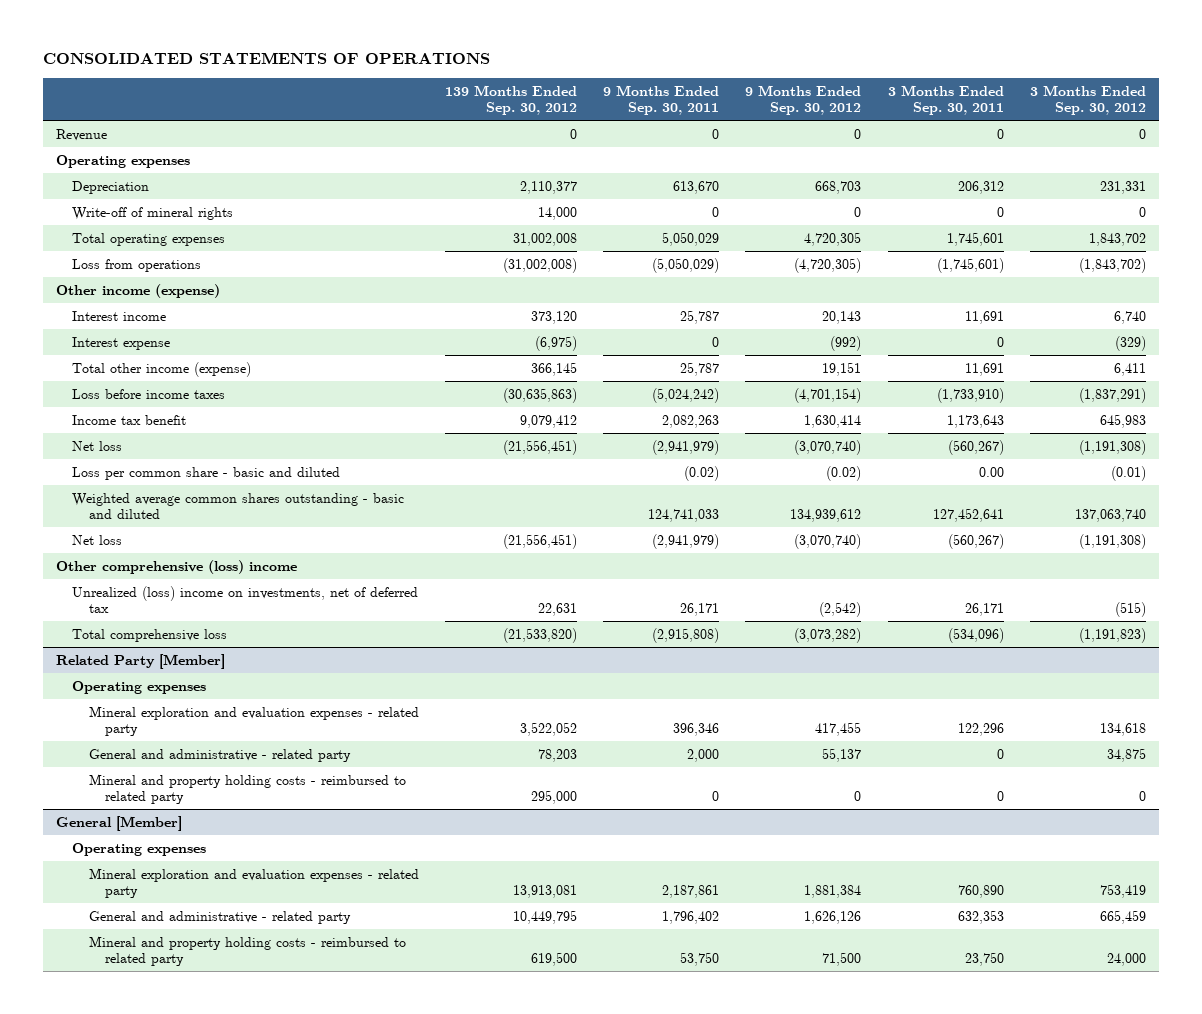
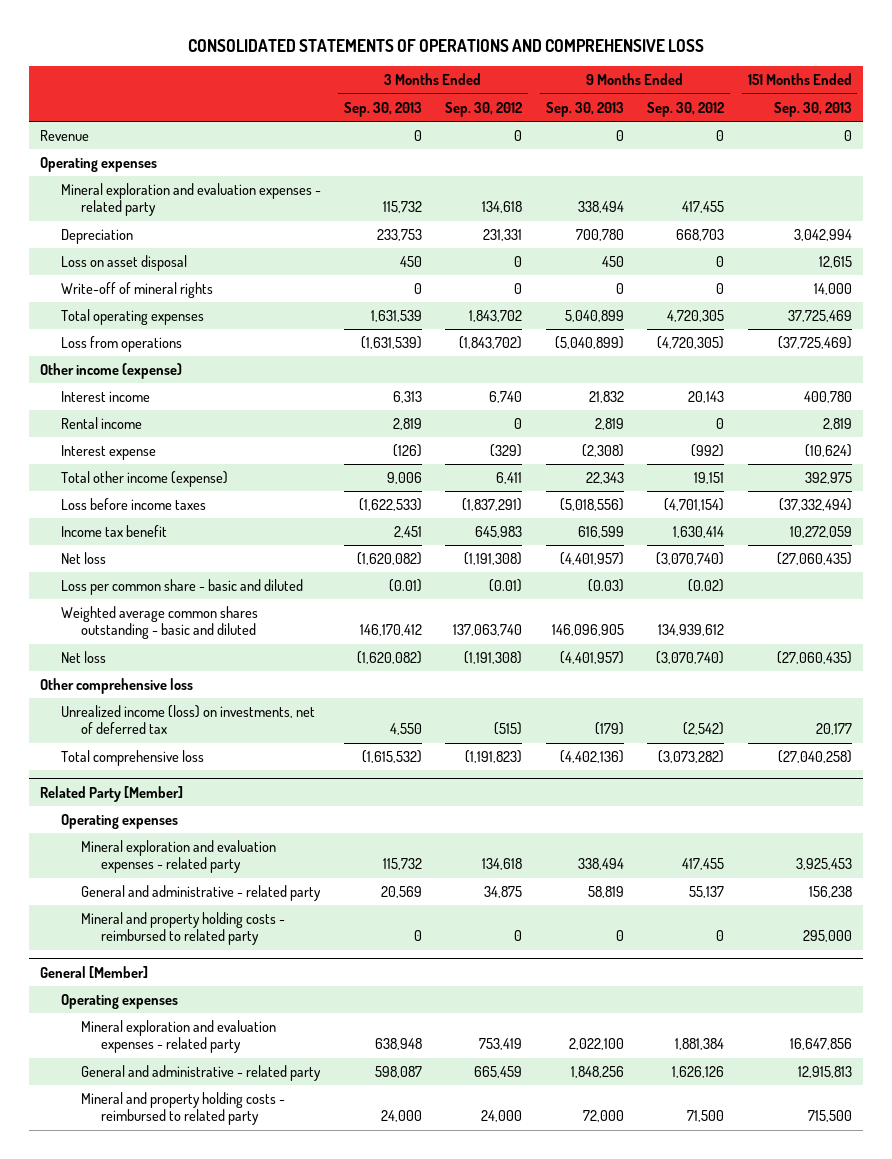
- CONSOLIDATED STATEMENTS OF OPERATIONS
+ CONSOLIDATED STATEMENTS OF OPERATIONS AND COMPREHENSIVE LOSS
- | 139 Months Ended Sep. 30, 2012 | 9 Months Ended Sep. 30, 2011 | 9 Months Ended Sep. 30, 2012 | 3 Months Ended Sep. 30, 2011 | 3 Months Ended Sep. 30, 2012
+ | 3 Months Ended Sep. 30, 2013 | 3 Months Ended Sep. 30, 2012 | 9 Months Ended Sep. 30, 2013 | 9 Months Ended Sep. 30, 2012 | 151 Months Ended Sep. 30, 2013
+ Mineral exploration and evaluation expenses - related party | 115,732 | 134,618 | 338,494 | 417,455 |
+ Loss on asset disposal | 450 | 0 | 450 | 0 | 12,615
+ Rental income | 2,819 | 0 | 2,819 | 0 | 2,819
- Other comprehensive (loss) income
- Unrealized (loss) income on investments, net of deferred tax | 22,631 | 26,171 | (2,542) | 26,171 | (515)
+ Other comprehensive loss
+ Unrealized income (loss) on investments, net of deferred tax | 4,550 | (515) | (179) | (2,542) | 20,177

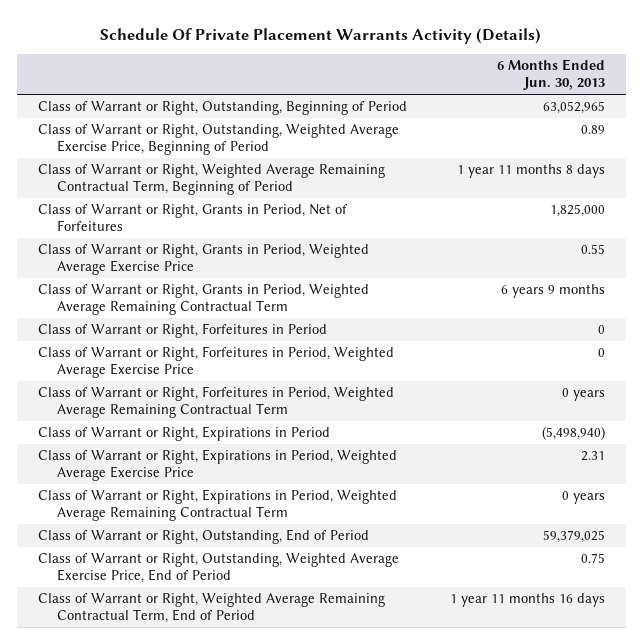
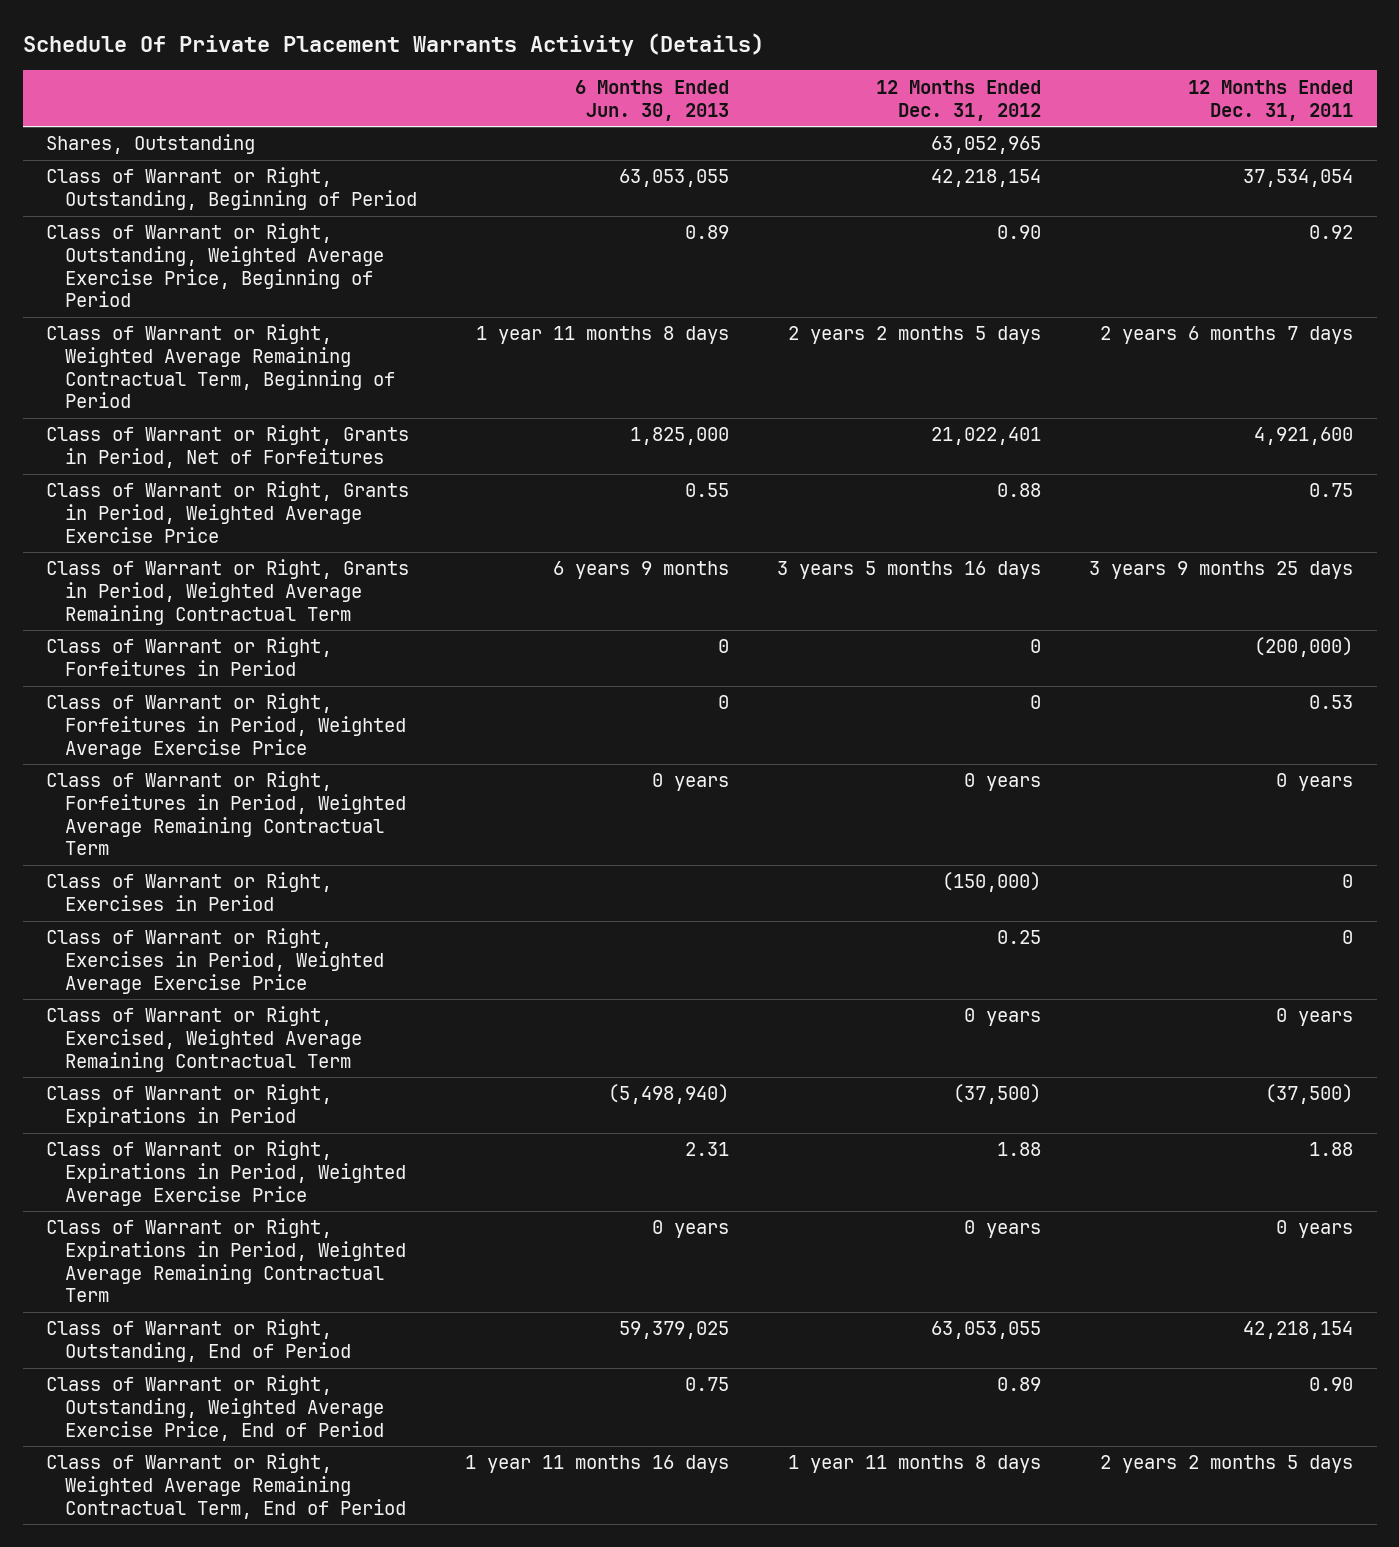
- | 6 Months Ended Jun. 30, 2013
+ | 6 Months Ended Jun. 30, 2013 | 12 Months Ended Dec. 31, 2012 | 12 Months Ended Dec. 31, 2011
- Class of Warrant or Right, Outstanding, Beginning of Period | 63,052,965
+ Shares, Outstanding | | 63,052,965 |
+ Class of Warrant or Right, Outstanding, Beginning of Period | 63,053,055 | 42,218,154 | 37,534,054
+ Class of Warrant or Right, Exercises in Period | | (150,000) | 0
+ Class of Warrant or Right, Exercises in Period, Weighted Average Exercise Price | | 0.25 | 0
+ Class of Warrant or Right, Exercised, Weighted Average Remaining Contractual Term | | 0 years | 0 years

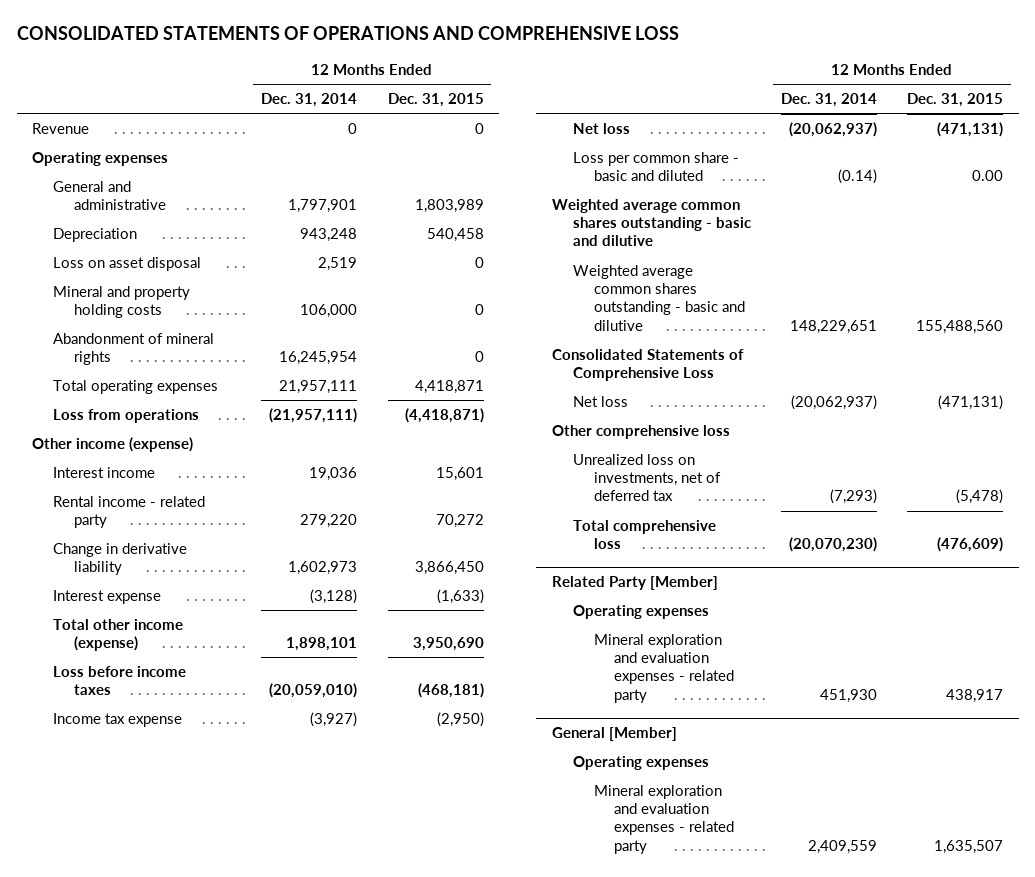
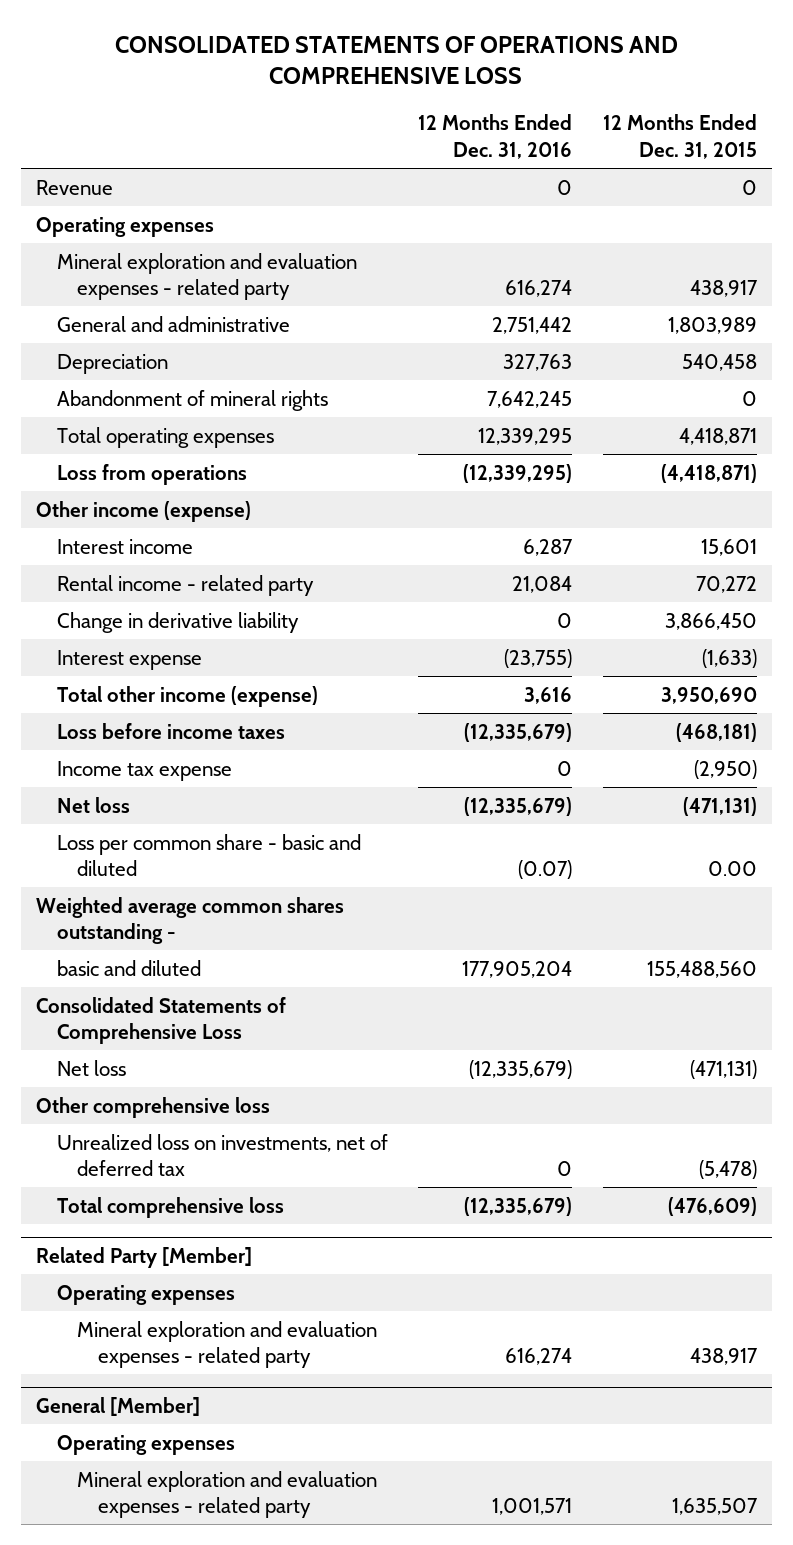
- | 12 Months Ended Dec. 31, 2014 | 12 Months Ended Dec. 31, 2015
+ | 12 Months Ended Dec. 31, 2016 | 12 Months Ended Dec. 31, 2015
+ Mineral exploration and evaluation expenses - related party | 616,274 | 438,917
- Loss on asset disposal | 2,519 | 0
- Mineral and property holding costs | 106,000 | 0
- Weighted average common shares outstanding - basic and dilutive
- Weighted average common shares outstanding - basic and dilutive | 148,229,651 | 155,488,560
+ Weighted average common shares outstanding -
+ basic and diluted | 177,905,204 | 155,488,560

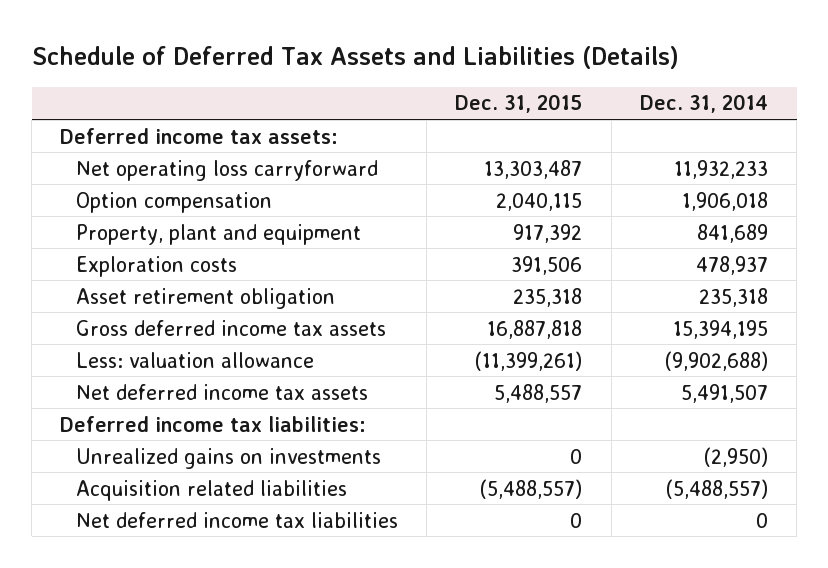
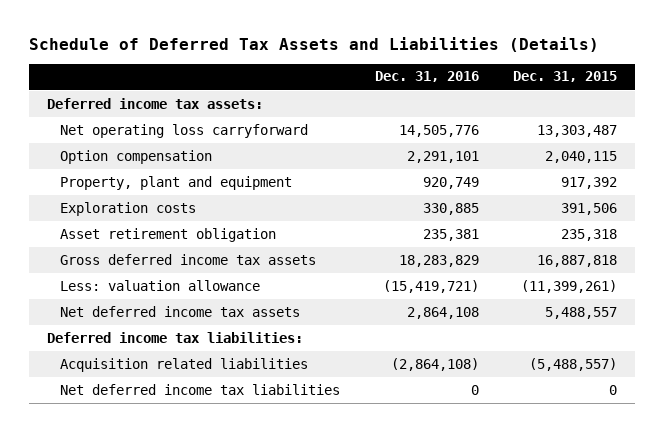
- | Dec. 31, 2015 | Dec. 31, 2014
+ | Dec. 31, 2016 | Dec. 31, 2015
- Unrealized gains on investments | 0 | (2,950)

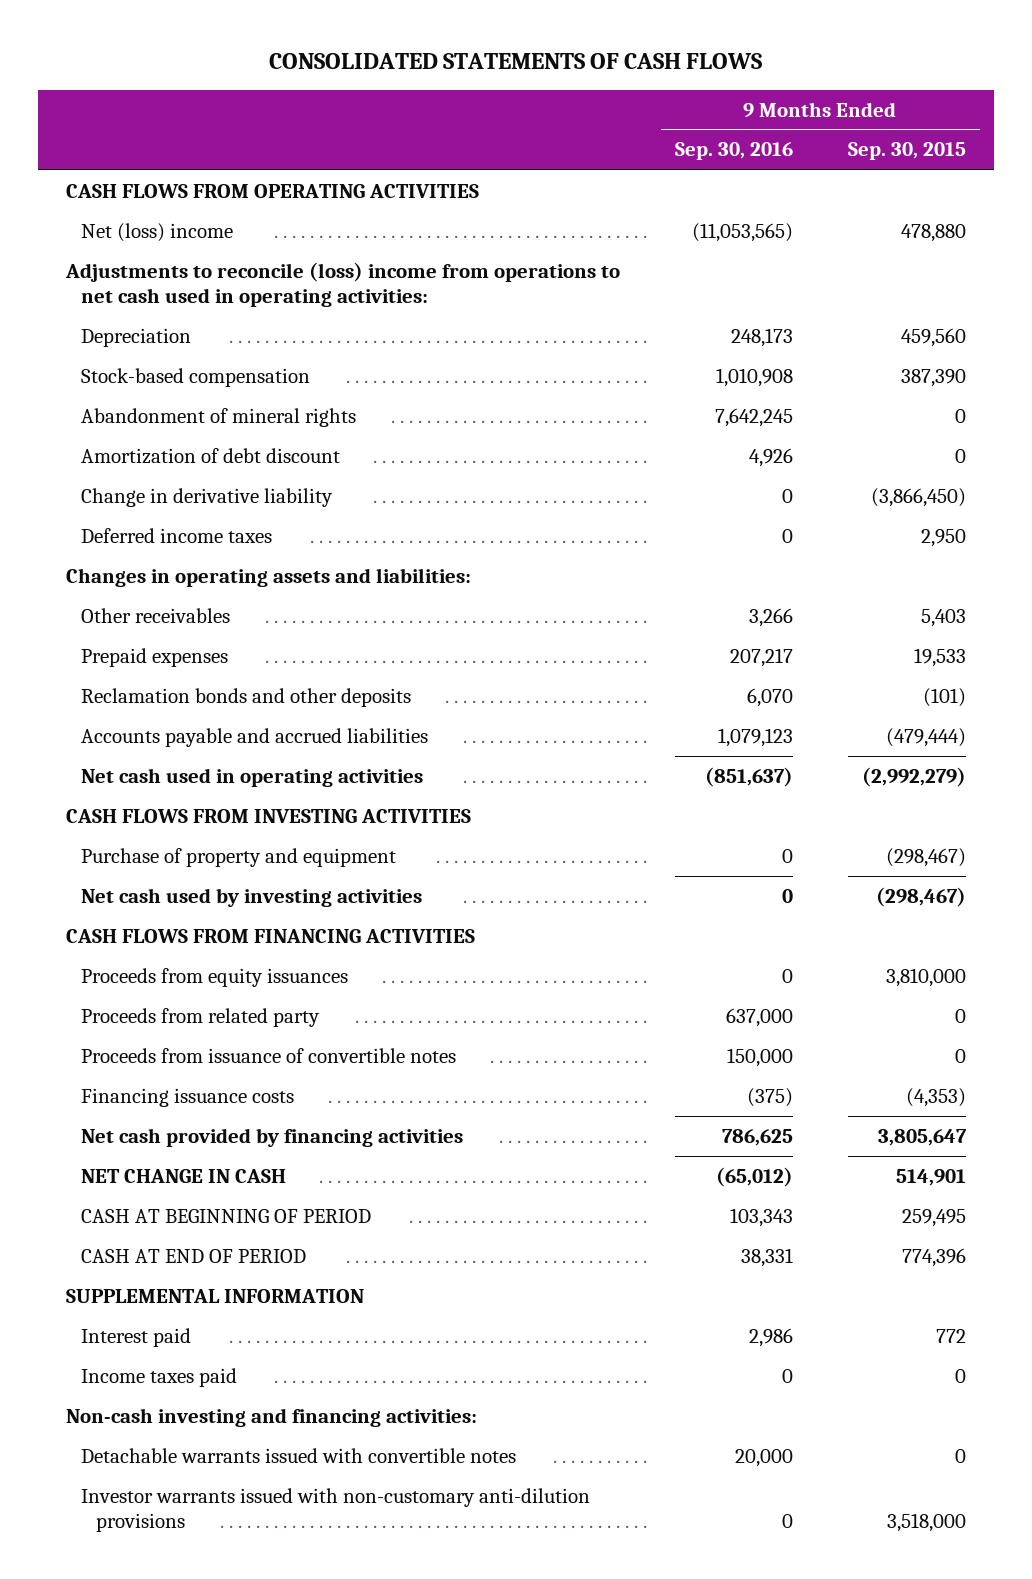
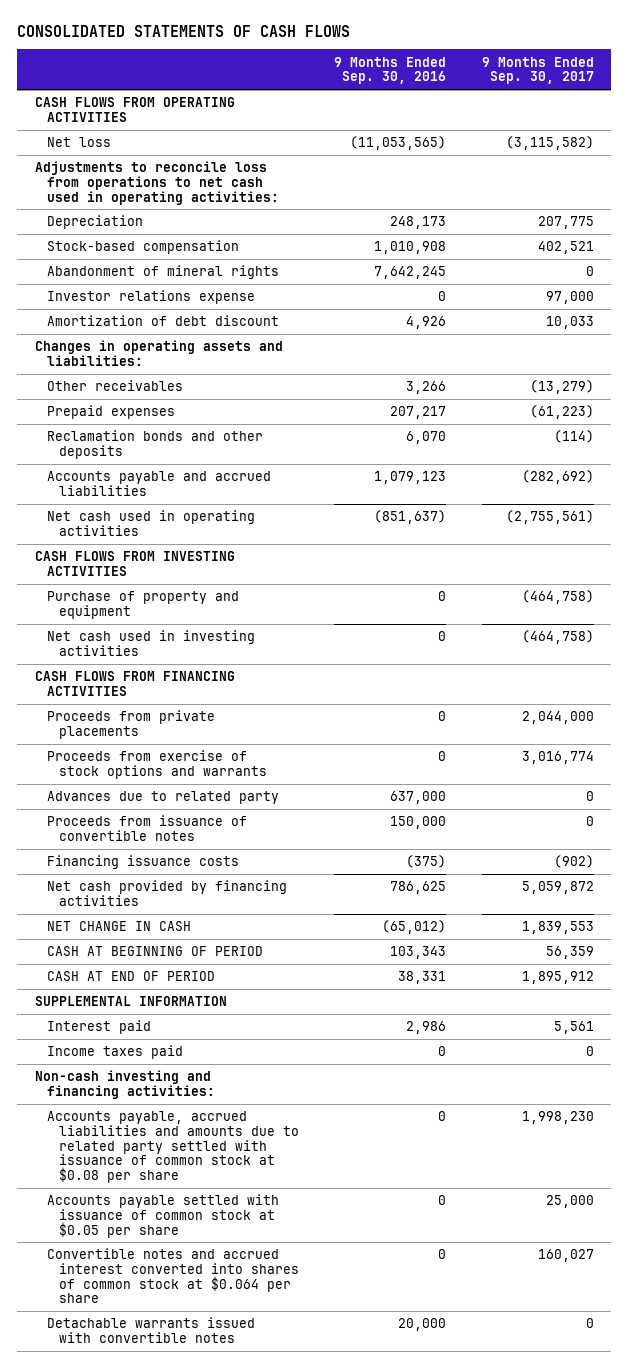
- | 9 Months Ended Sep. 30, 2016 | 9 Months Ended Sep. 30, 2015
+ | 9 Months Ended Sep. 30, 2016 | 9 Months Ended Sep. 30, 2017
- Net (loss) income | (11,053,565) | 478,880
- Adjustments to reconcile (loss) income from operations to net cash used in operating activities:
+ Net loss | (11,053,565) | (3,115,582)
+ Adjustments to reconcile loss from operations to net cash used in operating activities:
+ Investor relations expense | 0 | 97,000
- Change in derivative liability | 0 | (3,866,450)
- Deferred income taxes | 0 | 2,950
- Net cash used by investing activities | 0 | (298,467)
+ Net cash used in investing activities | 0 | (464,758)
- Proceeds from equity issuances | 0 | 3,810,000
- Proceeds from related party | 637,000 | 0
+ Proceeds from private placements | 0 | 2,044,000
+ Proceeds from exercise of stock options and warrants | 0 | 3,016,774
+ Advances due to related party | 637,000 | 0
+ Accounts payable, accrued liabilities and amounts due to related party settled with issuance of common stock at $0.08 per share | 0 | 1,998,230
+ Accounts payable settled with issuance of common stock at $0.05 per share | 0 | 25,000
+ Convertible notes and accrued interest converted into shares of common stock at $0.064 per share | 0 | 160,027
- Investor warrants issued with non-customary anti-dilution provisions | 0 | 3,518,000

